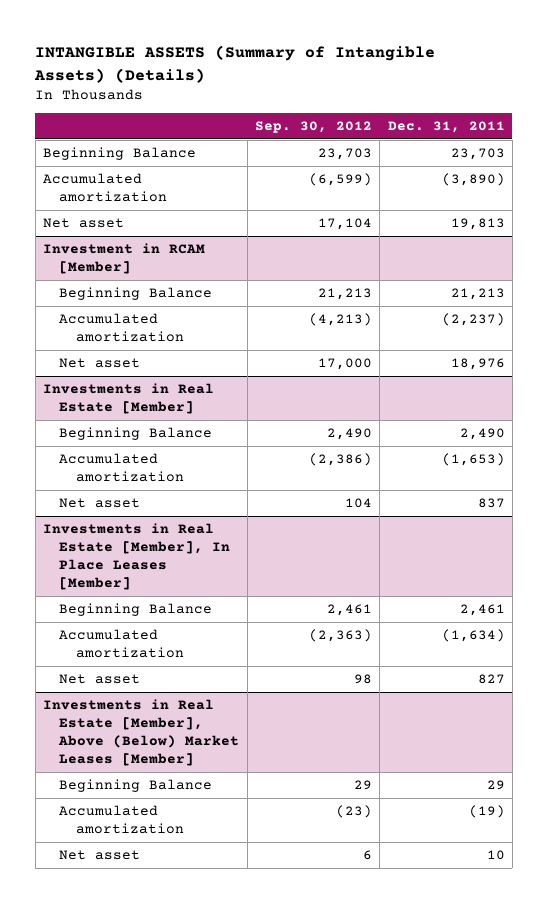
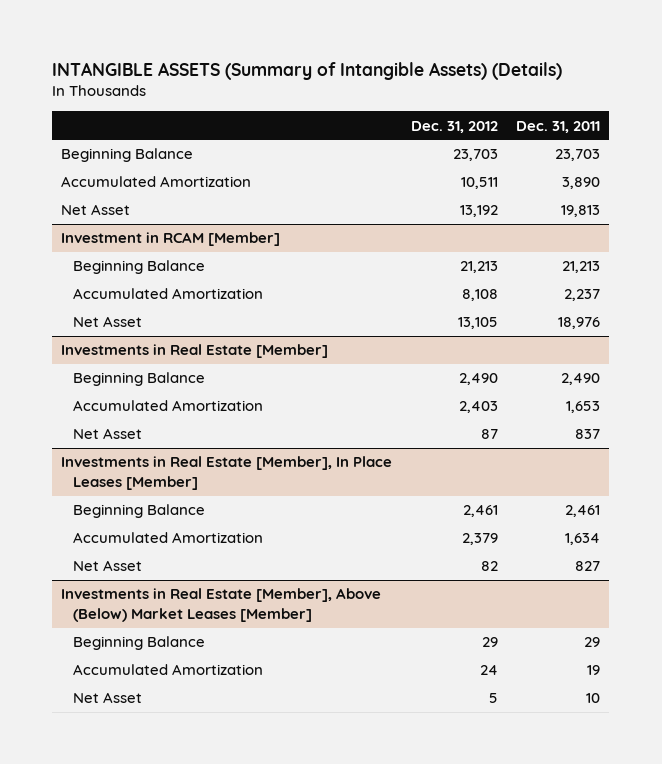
- | Sep. 30, 2012 | Dec. 31, 2011
+ | Dec. 31, 2012 | Dec. 31, 2011
- Accumulated amortization | (6,599) | (3,890)
- Net asset | 17,104 | 19,813
+ Accumulated Amortization | 10,511 | 3,890
+ Net Asset | 13,192 | 19,813
@ Investment in RCAM [Member]
- Accumulated amortization | (4,213) | (2,237)
- Net asset | 17,000 | 18,976
+ Accumulated Amortization | 8,108 | 2,237
+ Net Asset | 13,105 | 18,976
@ Investments in Real Estate [Member]
- Accumulated amortization | (2,386) | (1,653)
- Net asset | 104 | 837
+ Accumulated Amortization | 2,403 | 1,653
+ Net Asset | 87 | 837
@ Investments in Real Estate [Member], In Place Leases [Member]
- Accumulated amortization | (2,363) | (1,634)
- Net asset | 98 | 827
+ Accumulated Amortization | 2,379 | 1,634
+ Net Asset | 82 | 827
@ Investments in Real Estate [Member], Above (Below) Market Leases [Member]
- Accumulated amortization | (23) | (19)
- Net asset | 6 | 10
+ Accumulated Amortization | 24 | 19
+ Net Asset | 5 | 10

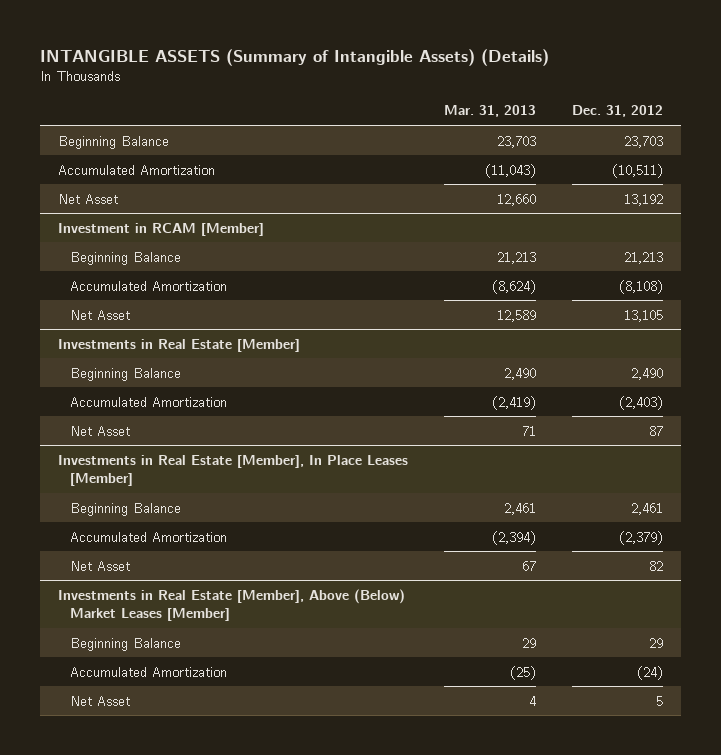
- | Dec. 31, 2012 | Dec. 31, 2011
+ | Mar. 31, 2013 | Dec. 31, 2012
- Accumulated Amortization | 10,511 | 3,890
+ Accumulated Amortization | (11,043) | (10,511)
@ Investment in RCAM [Member]
- Accumulated Amortization | 8,108 | 2,237
+ Accumulated Amortization | (8,624) | (8,108)
@ Investments in Real Estate [Member]
- Accumulated Amortization | 2,403 | 1,653
+ Accumulated Amortization | (2,419) | (2,403)
@ Investments in Real Estate [Member], In Place Leases [Member]
- Accumulated Amortization | 2,379 | 1,634
+ Accumulated Amortization | (2,394) | (2,379)
@ Investments in Real Estate [Member], Above (Below) Market Leases [Member]
- Accumulated Amortization | 24 | 19
+ Accumulated Amortization | (25) | (24)

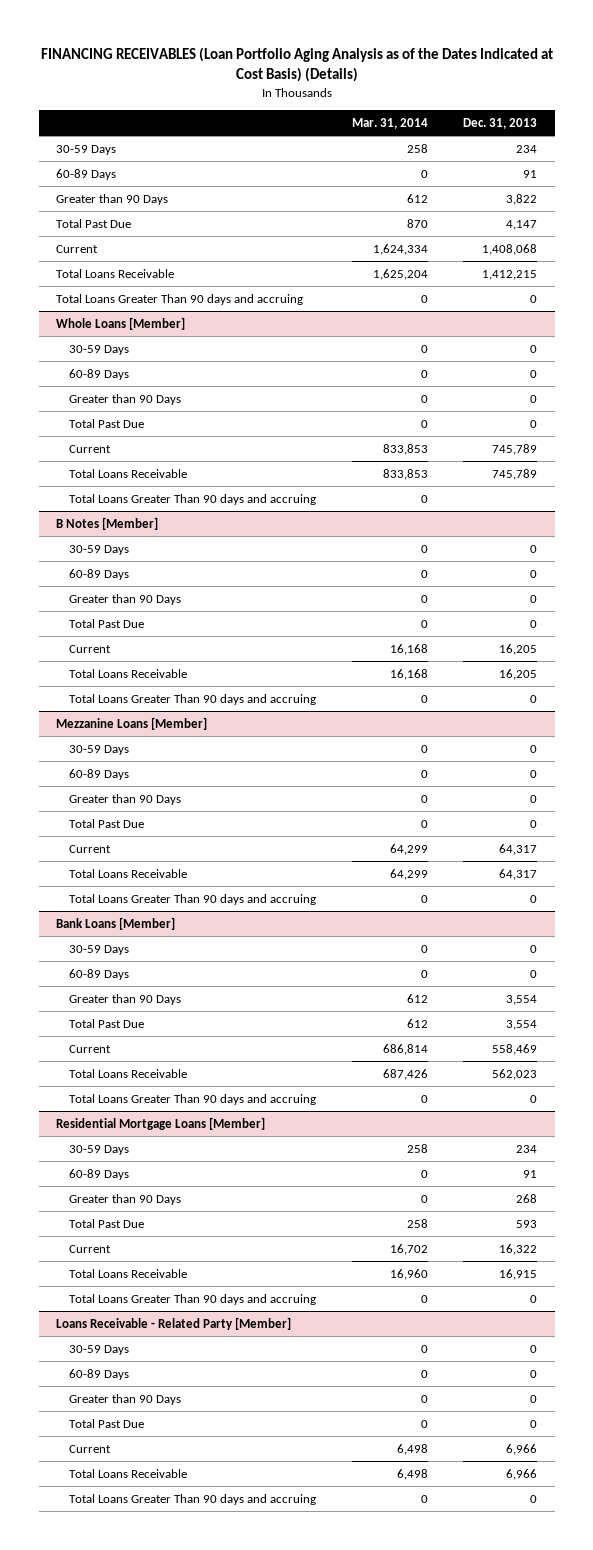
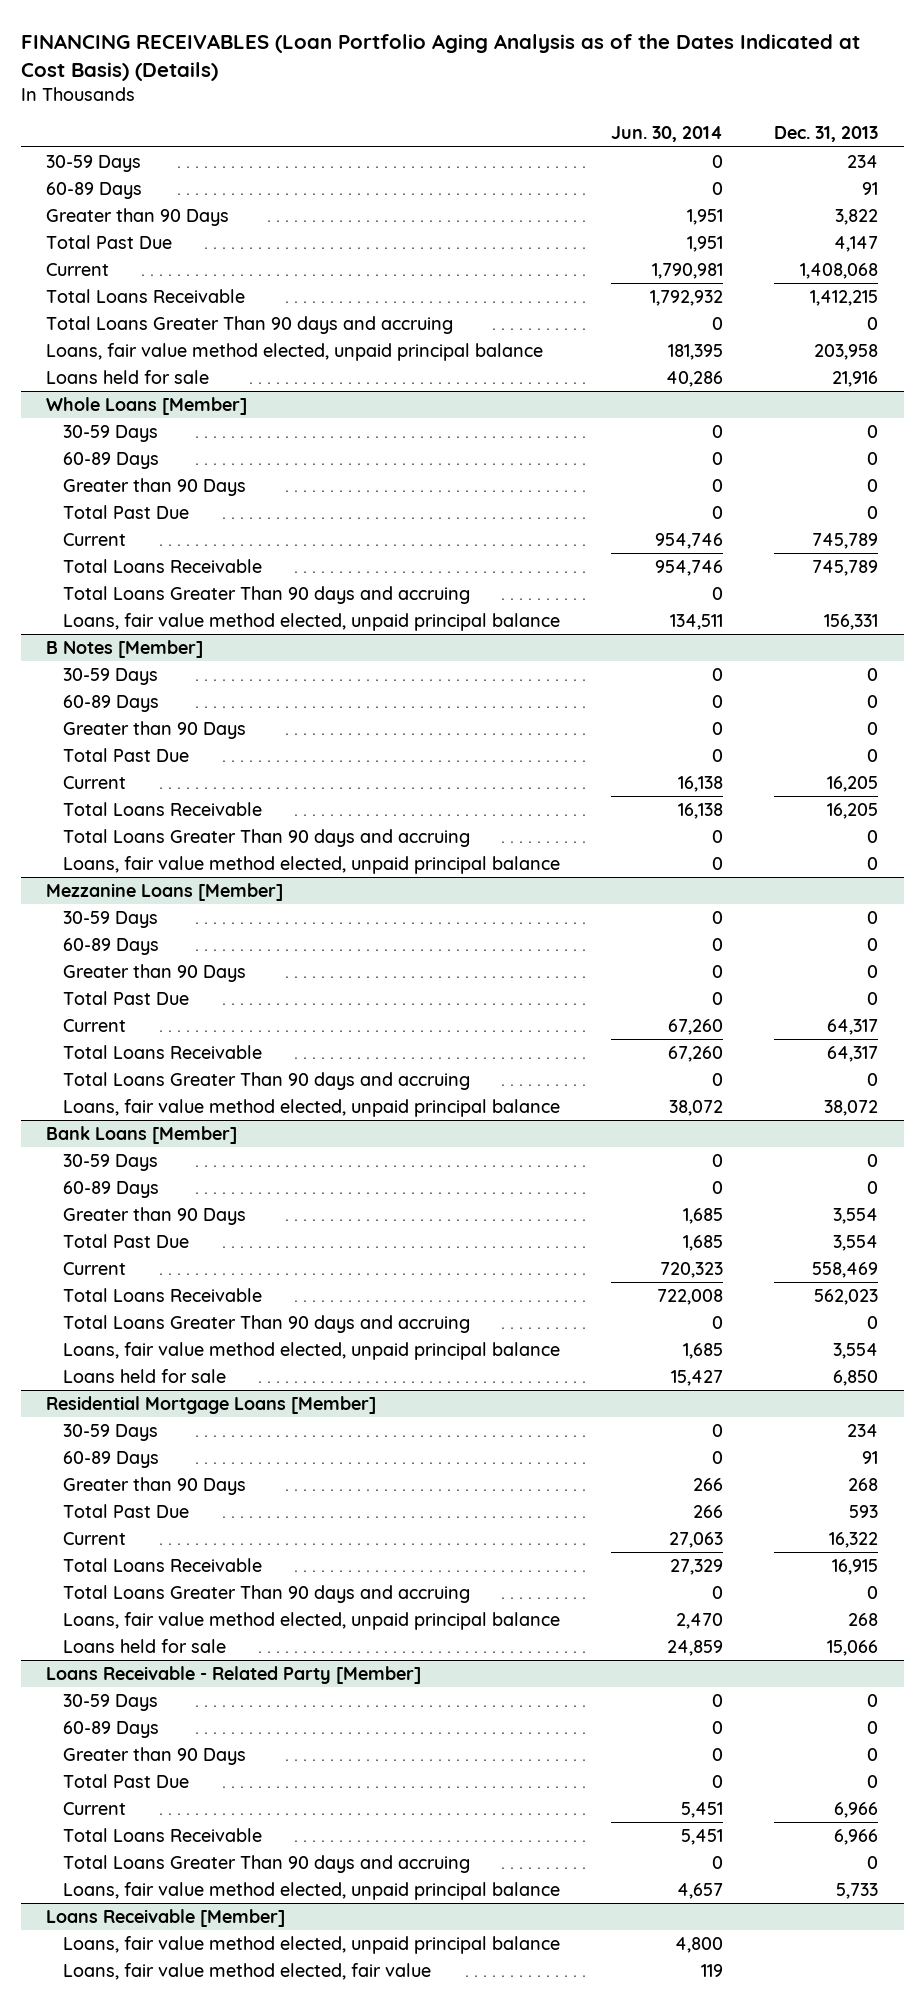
- | Mar. 31, 2014 | Dec. 31, 2013
+ | Jun. 30, 2014 | Dec. 31, 2013
+ Loans, fair value method elected, unpaid principal balance | 181,395 | 203,958
+ Loans held for sale | 40,286 | 21,916
@ Whole Loans [Member]
+ Loans, fair value method elected, unpaid principal balance | 134,511 | 156,331
@ B Notes [Member]
+ Loans, fair value method elected, unpaid principal balance | 0 | 0
@ Mezzanine Loans [Member]
+ Loans, fair value method elected, unpaid principal balance | 38,072 | 38,072
@ Bank Loans [Member]
+ Loans, fair value method elected, unpaid principal balance | 1,685 | 3,554
+ Loans held for sale | 15,427 | 6,850
@ Residential Mortgage Loans [Member]
+ Loans, fair value method elected, unpaid principal balance | 2,470 | 268
+ Loans held for sale | 24,859 | 15,066
@ Loans Receivable - Related Party [Member]
+ Loans, fair value method elected, unpaid principal balance | 4,657 | 5,733
+ Loans Receivable [Member]
+ Loans, fair value method elected, unpaid principal balance | 4,800 |
+ Loans, fair value method elected, fair value | 119 |

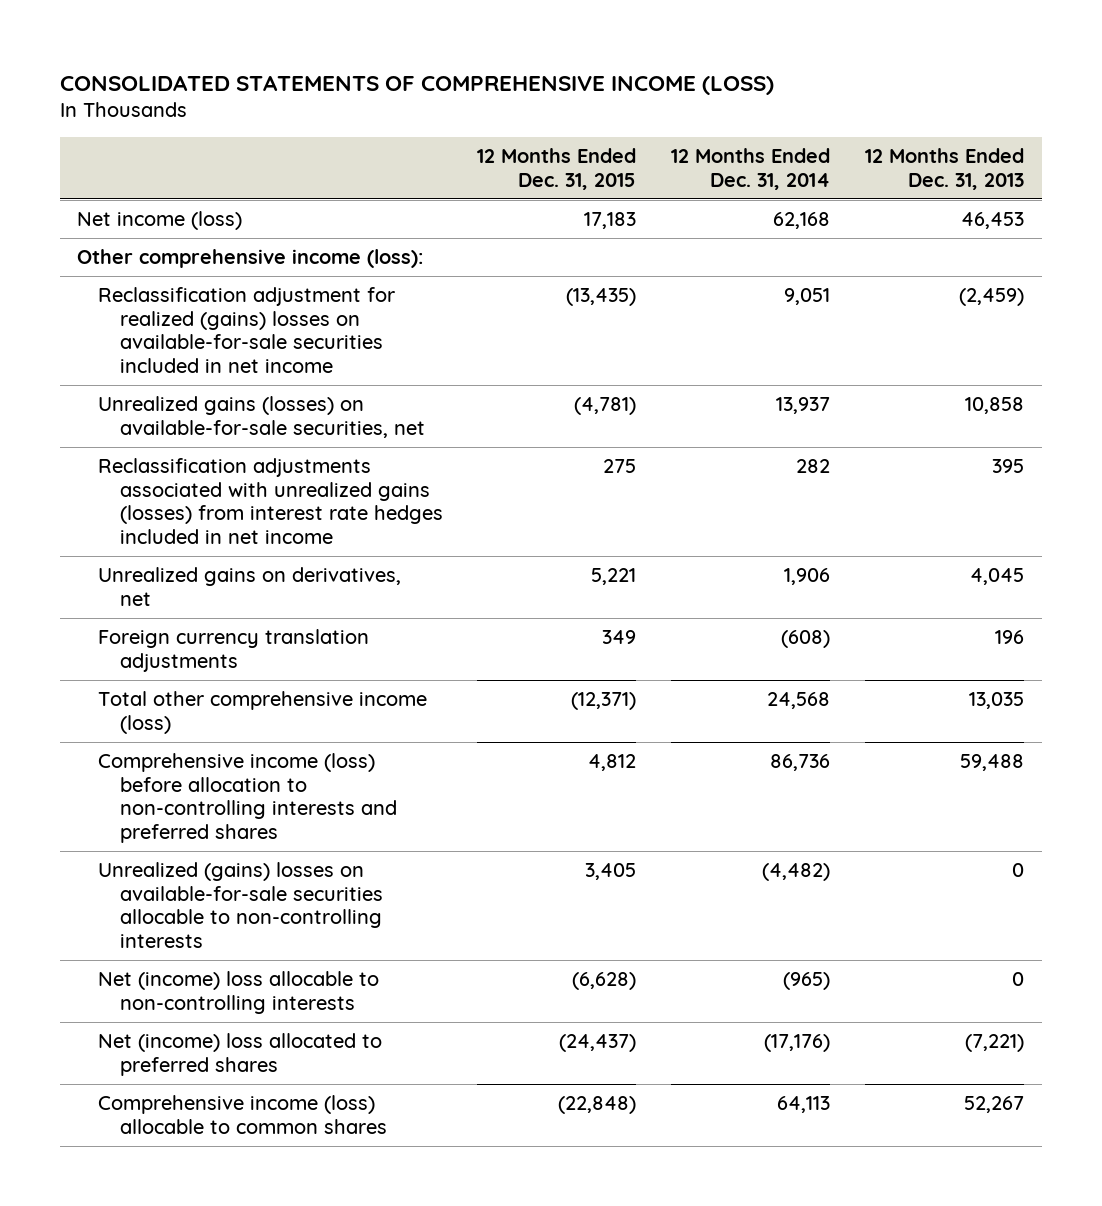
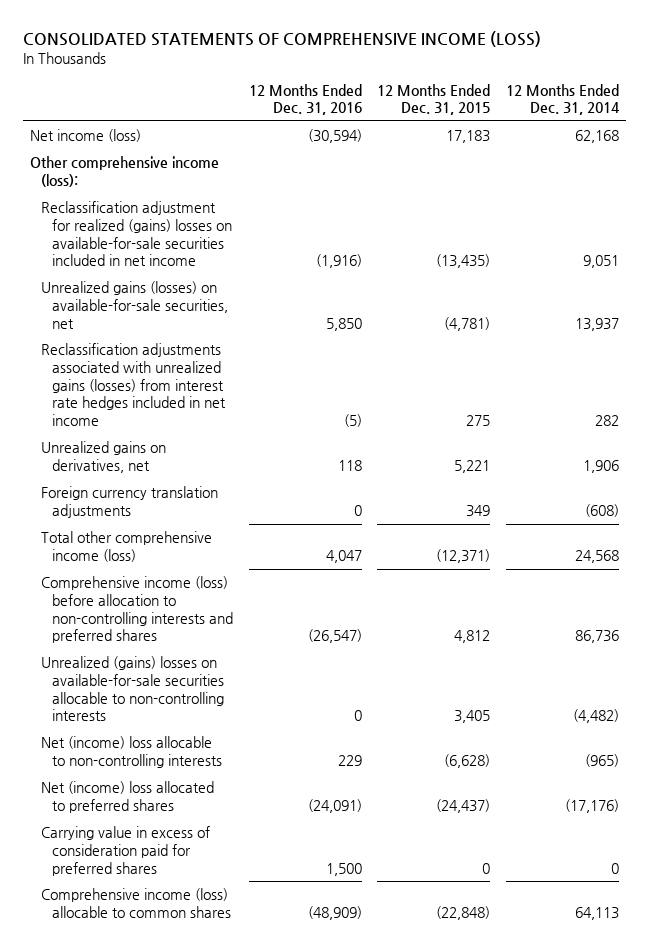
- | 12 Months Ended Dec. 31, 2015 | 12 Months Ended Dec. 31, 2014 | 12 Months Ended Dec. 31, 2013
+ | 12 Months Ended Dec. 31, 2016 | 12 Months Ended Dec. 31, 2015 | 12 Months Ended Dec. 31, 2014
+ Carrying value in excess of consideration paid for preferred shares | 1,500 | 0 | 0

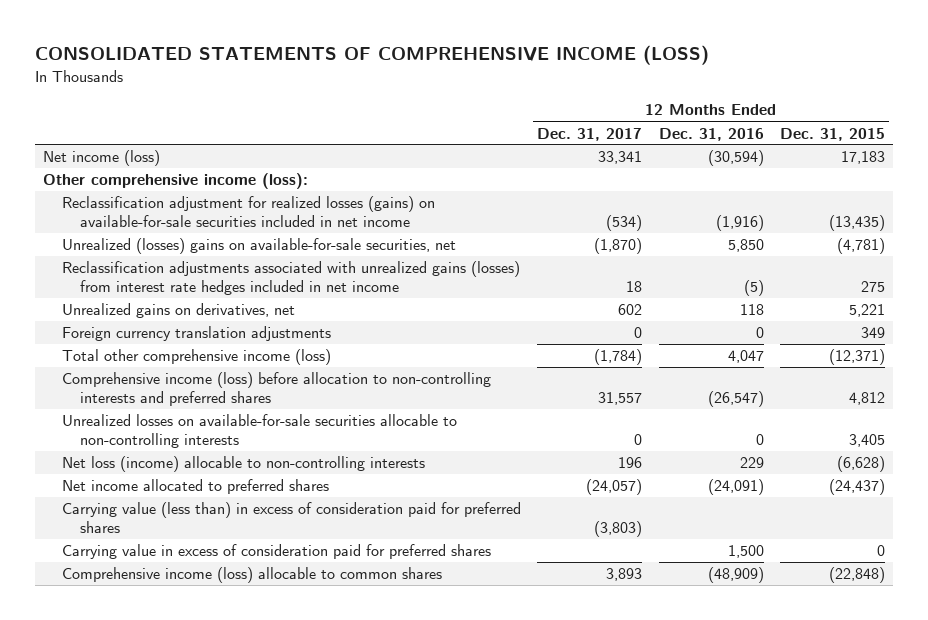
- | 12 Months Ended Dec. 31, 2016 | 12 Months Ended Dec. 31, 2015 | 12 Months Ended Dec. 31, 2014
+ | 12 Months Ended Dec. 31, 2017 | 12 Months Ended Dec. 31, 2016 | 12 Months Ended Dec. 31, 2015
- Reclassification adjustment for realized (gains) losses on available-for-sale securities included in net income | (1,916) | (13,435) | 9,051
- Unrealized gains (losses) on available-for-sale securities, net | 5,850 | (4,781) | 13,937
+ Reclassification adjustment for realized losses (gains) on available-for-sale securities included in net income | (534) | (1,916) | (13,435)
+ Unrealized (losses) gains on available-for-sale securities, net | (1,870) | 5,850 | (4,781)
- Unrealized (gains) losses on available-for-sale securities allocable to non-controlling interests | 0 | 3,405 | (4,482)
- Net (income) loss allocable to non-controlling interests | 229 | (6,628) | (965)
- Net (income) loss allocated to preferred shares | (24,091) | (24,437) | (17,176)
+ Unrealized losses on available-for-sale securities allocable to non-controlling interests | 0 | 0 | 3,405
+ Net loss (income) allocable to non-controlling interests | 196 | 229 | (6,628)
+ Net income allocated to preferred shares | (24,057) | (24,091) | (24,437)
+ Carrying value (less than) in excess of consideration paid for preferred shares | (3,803) | |

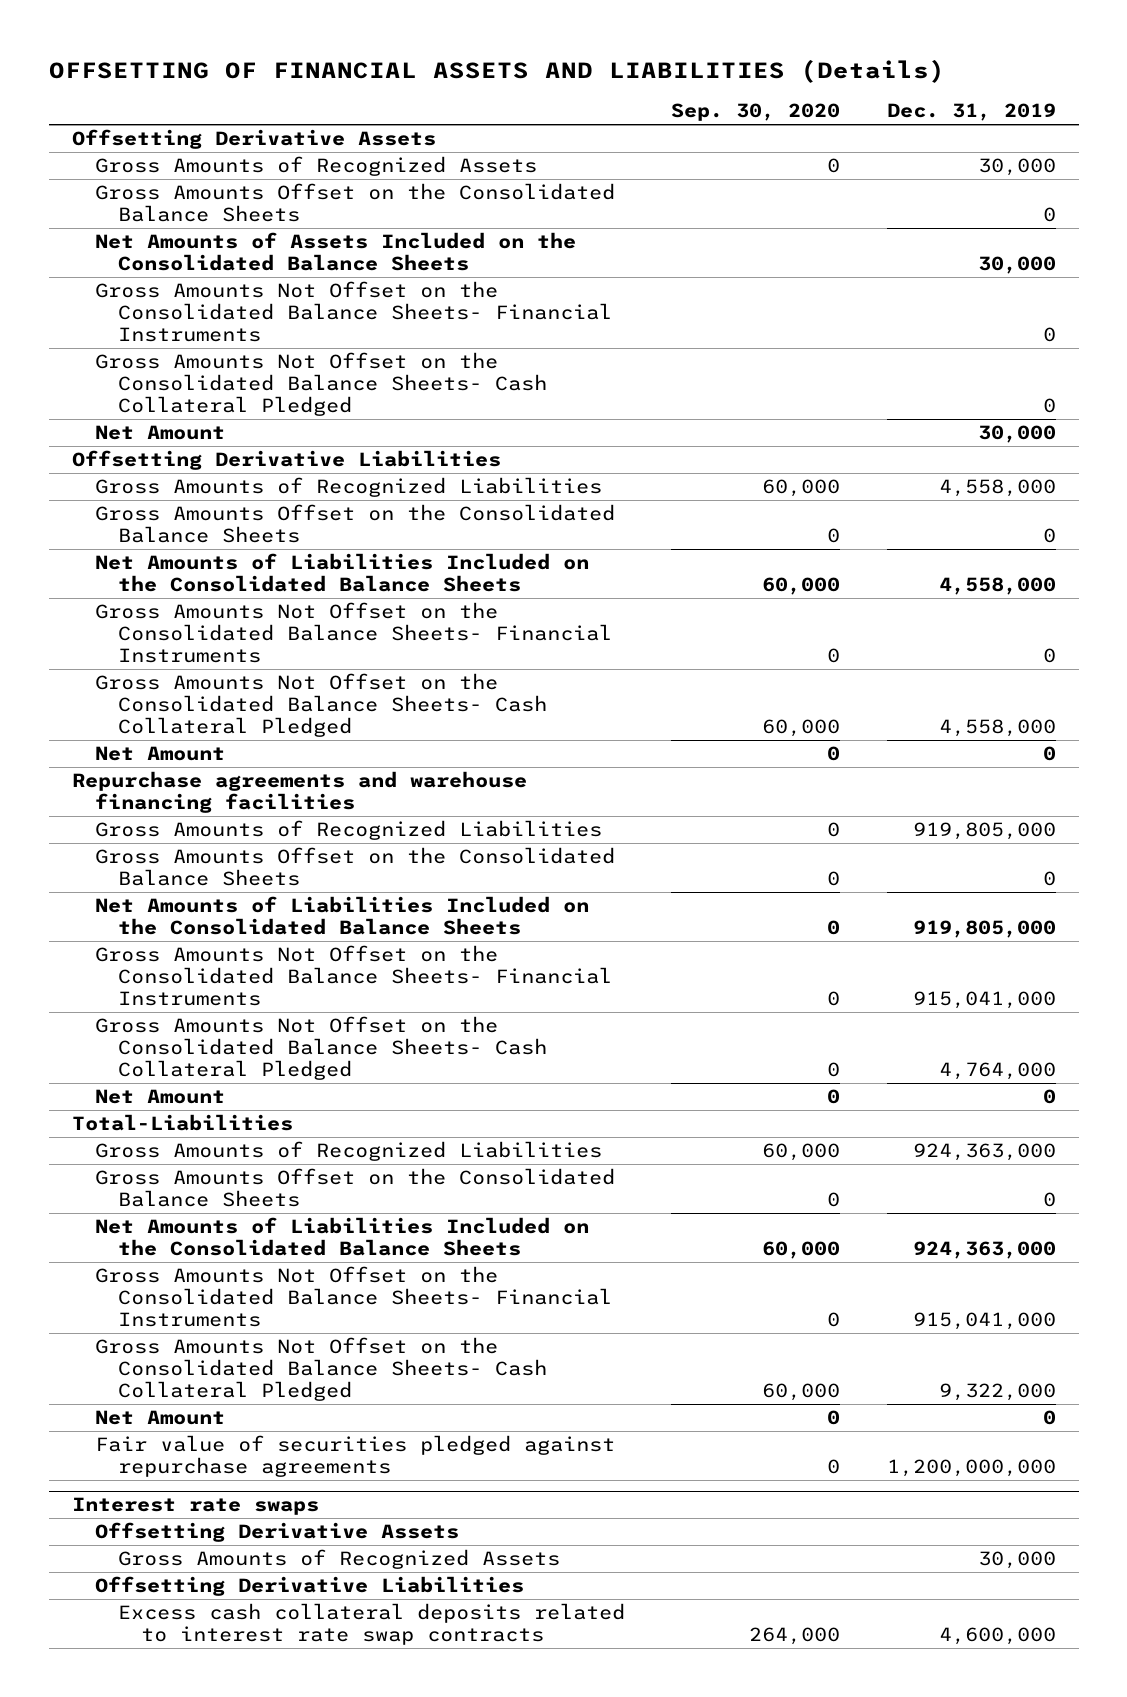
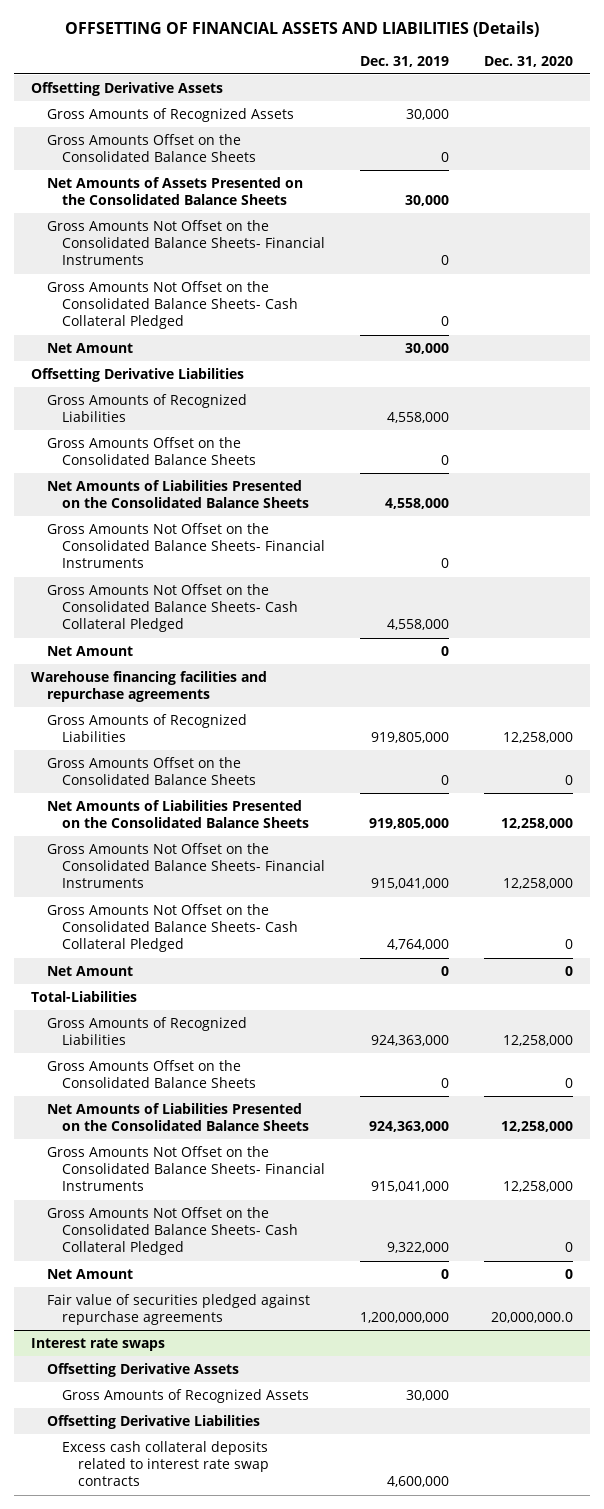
- | Sep. 30, 2020 | Dec. 31, 2019
+ | Dec. 31, 2019 | Dec. 31, 2020
- Net Amounts of Assets Included on the Consolidated Balance Sheets | | 30,000
+ Net Amounts of Assets Presented on the Consolidated Balance Sheets | 30,000 |
- Net Amounts of Liabilities Included on the Consolidated Balance Sheets | 60,000 | 4,558,000
+ Net Amounts of Liabilities Presented on the Consolidated Balance Sheets | 4,558,000 |
- Repurchase agreements and warehouse financing facilities
+ Warehouse financing facilities and repurchase agreements
- Net Amounts of Liabilities Included on the Consolidated Balance Sheets | 0 | 919,805,000
+ Net Amounts of Liabilities Presented on the Consolidated Balance Sheets | 919,805,000 | 12,258,000
- Net Amounts of Liabilities Included on the Consolidated Balance Sheets | 60,000 | 924,363,000
+ Net Amounts of Liabilities Presented on the Consolidated Balance Sheets | 924,363,000 | 12,258,000

